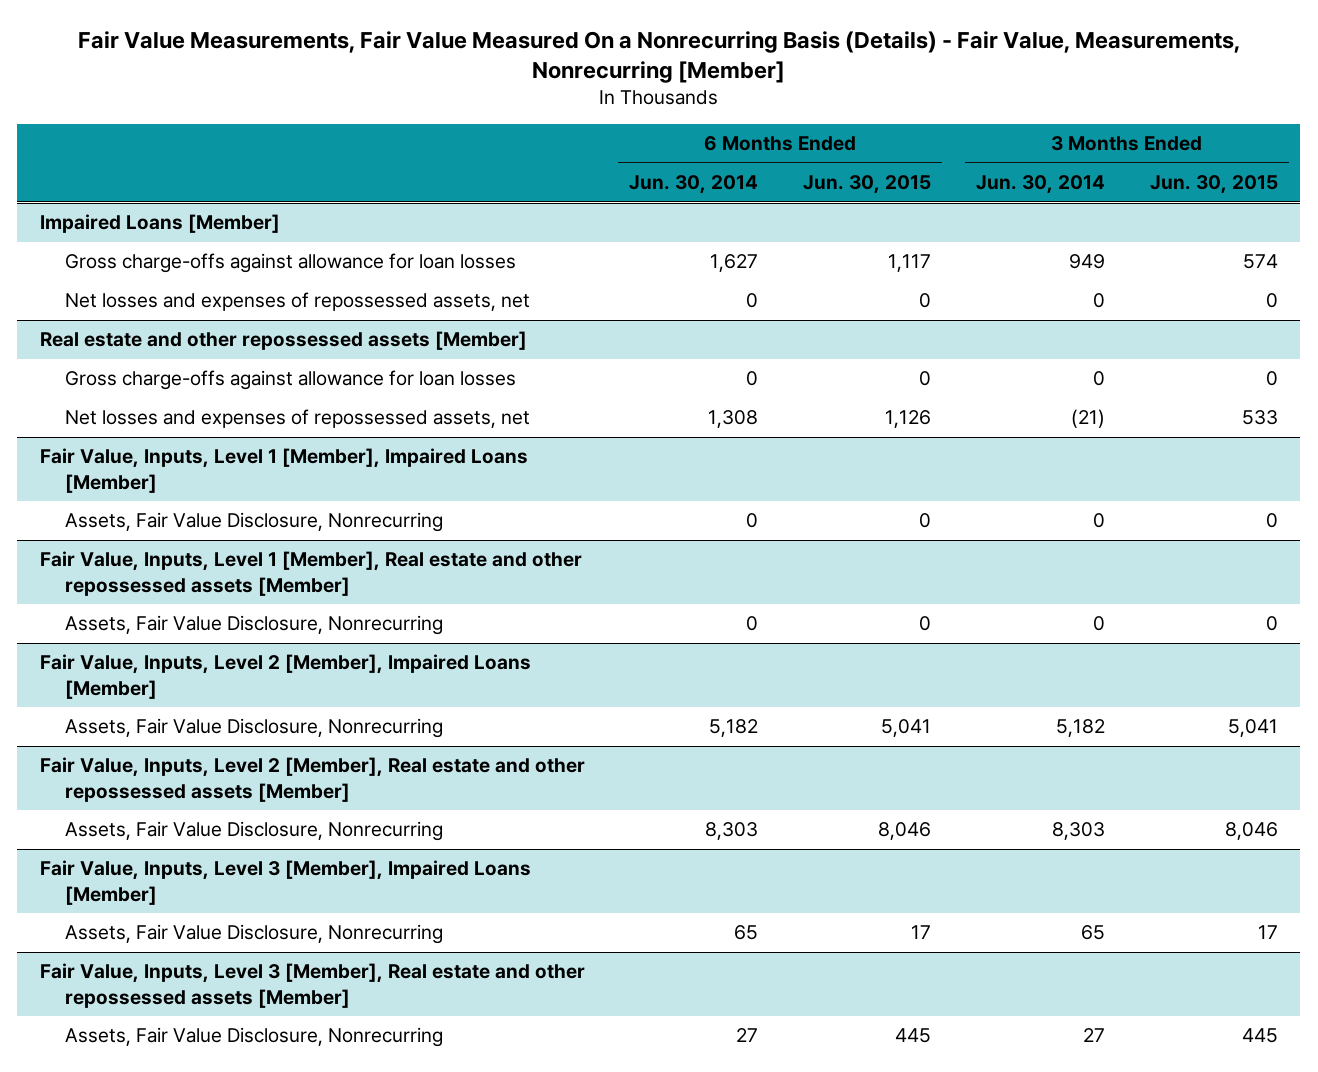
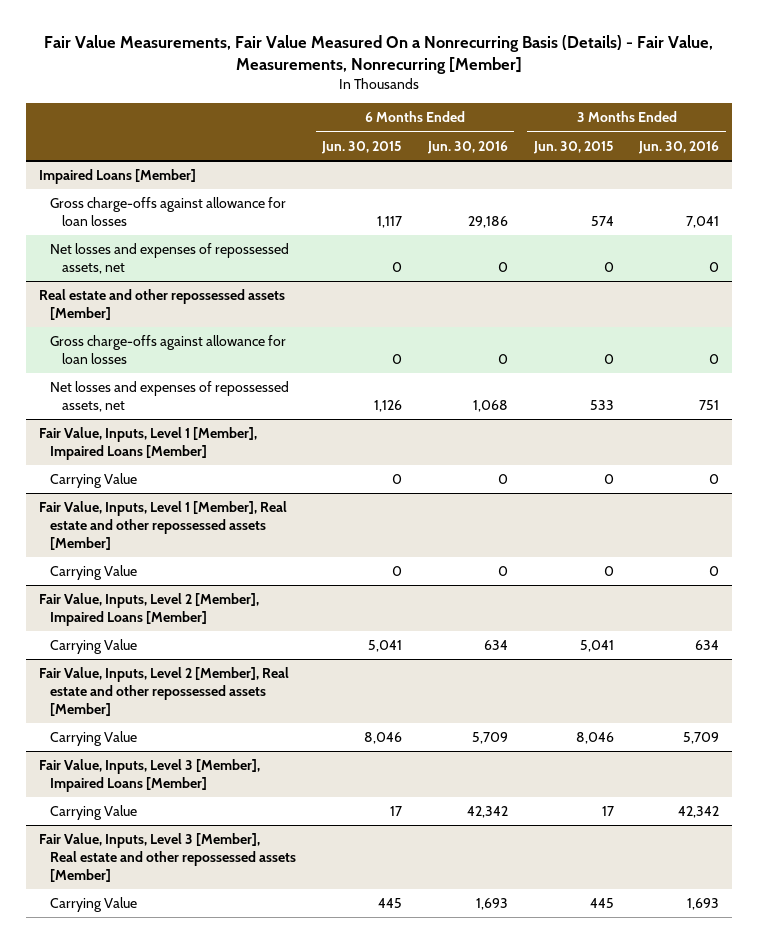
- | 6 Months Ended Jun. 30, 2014 | 6 Months Ended Jun. 30, 2015 | 3 Months Ended Jun. 30, 2014 | 3 Months Ended Jun. 30, 2015
+ | 6 Months Ended Jun. 30, 2015 | 6 Months Ended Jun. 30, 2016 | 3 Months Ended Jun. 30, 2015 | 3 Months Ended Jun. 30, 2016
@ Fair Value, Inputs, Level 1 [Member], Impaired Loans [Member]
- Assets, Fair Value Disclosure, Nonrecurring | 0 | 0 | 0 | 0
+ Carrying Value | 0 | 0 | 0 | 0
@ Fair Value, Inputs, Level 1 [Member], Real estate and other repossessed assets [Member]
- Assets, Fair Value Disclosure, Nonrecurring | 0 | 0 | 0 | 0
+ Carrying Value | 0 | 0 | 0 | 0
@ Fair Value, Inputs, Level 2 [Member], Impaired Loans [Member]
- Assets, Fair Value Disclosure, Nonrecurring | 5,182 | 5,041 | 5,182 | 5,041
+ Carrying Value | 5,041 | 634 | 5,041 | 634
@ Fair Value, Inputs, Level 2 [Member], Real estate and other repossessed assets [Member]
- Assets, Fair Value Disclosure, Nonrecurring | 8,303 | 8,046 | 8,303 | 8,046
+ Carrying Value | 8,046 | 5,709 | 8,046 | 5,709
@ Fair Value, Inputs, Level 3 [Member], Impaired Loans [Member]
- Assets, Fair Value Disclosure, Nonrecurring | 65 | 17 | 65 | 17
+ Carrying Value | 17 | 42,342 | 17 | 42,342
@ Fair Value, Inputs, Level 3 [Member], Real estate and other repossessed assets [Member]
- Assets, Fair Value Disclosure, Nonrecurring | 27 | 445 | 27 | 445
+ Carrying Value | 445 | 1,693 | 445 | 1,693

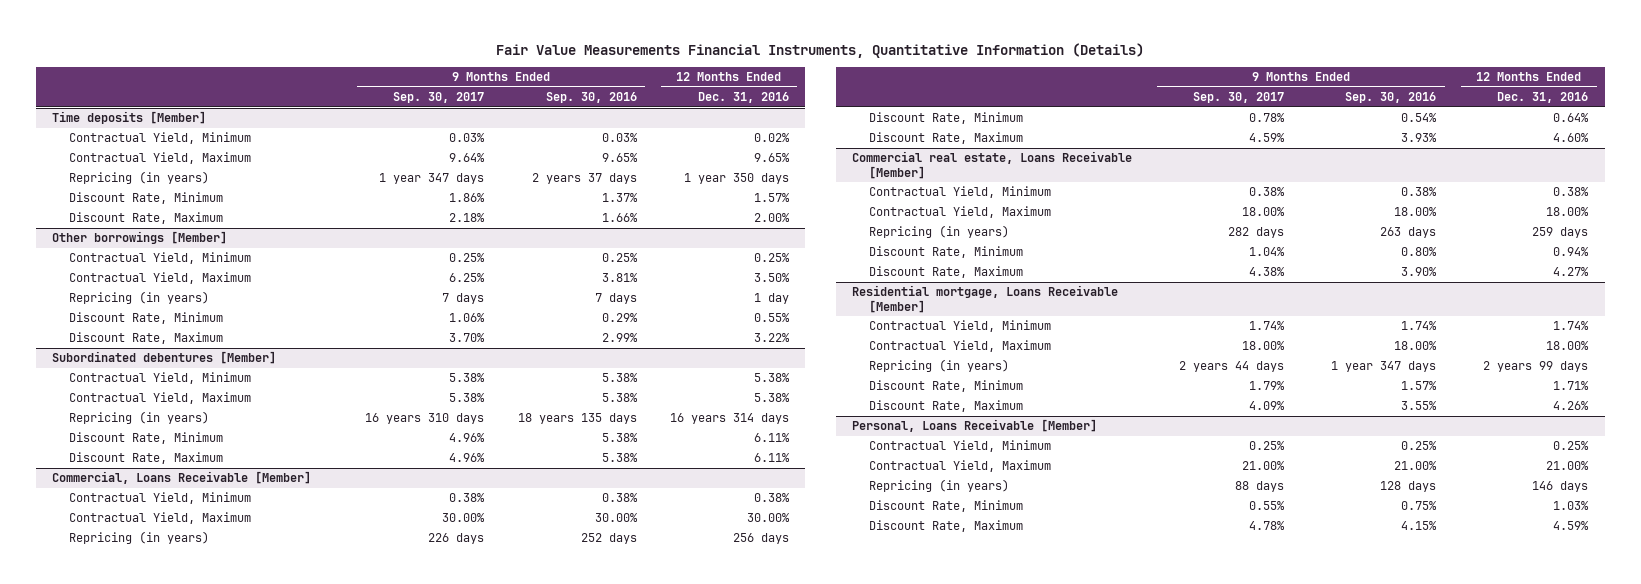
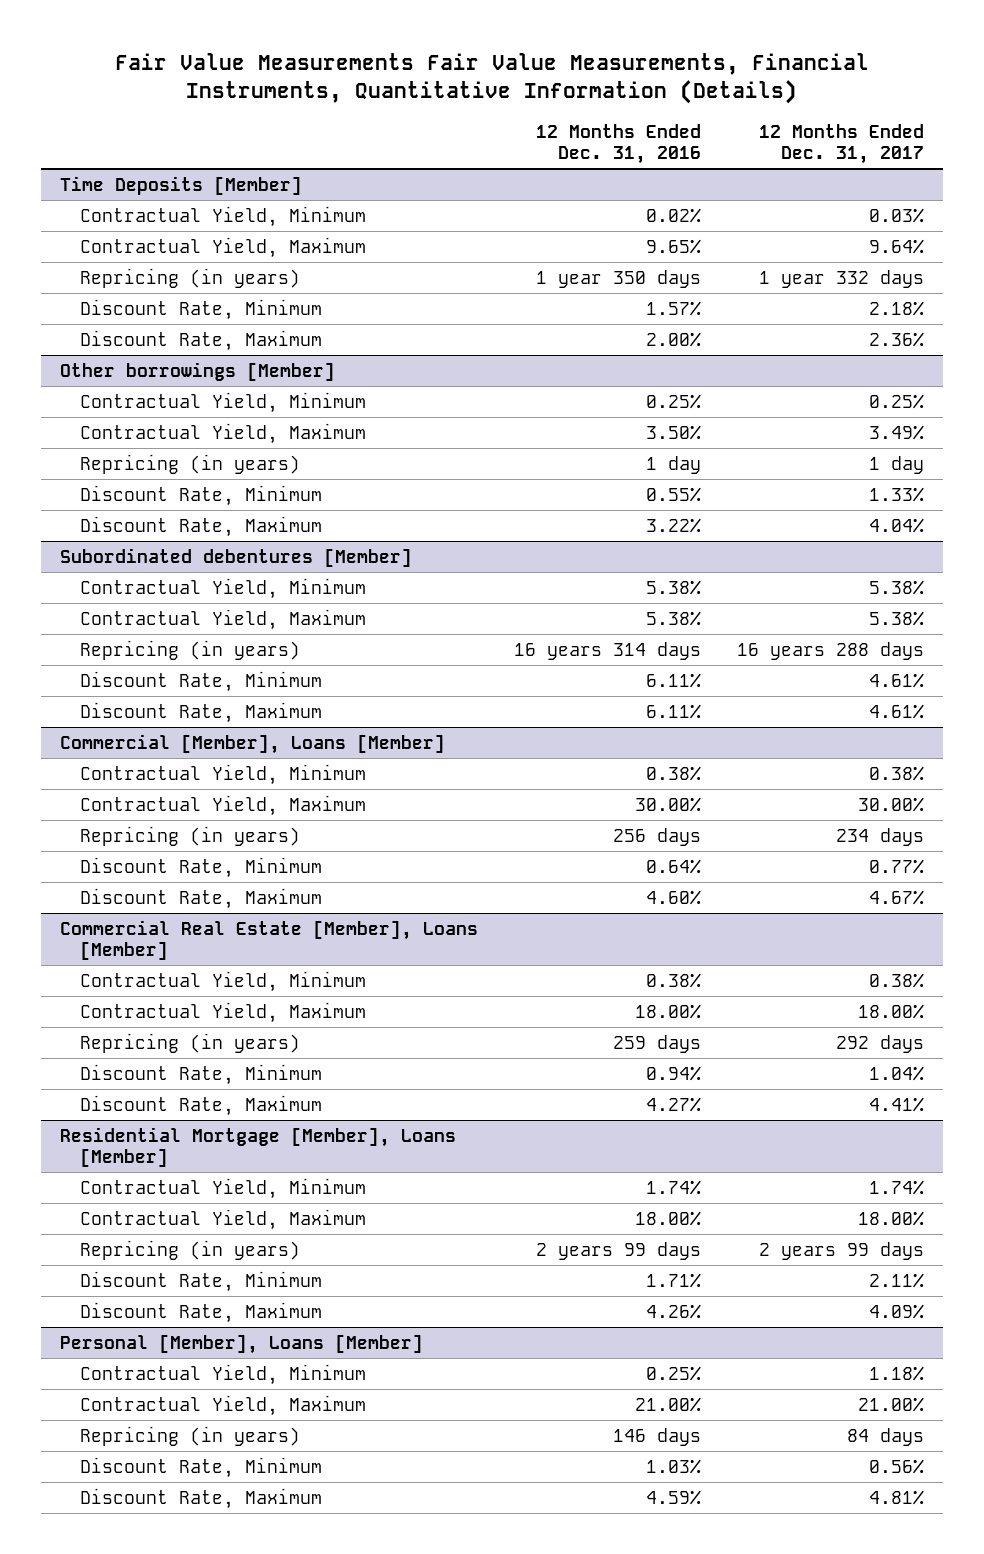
- Fair Value Measurements Financial Instruments, Quantitative Information (Details)
+ Fair Value Measurements Fair Value Measurements, Financial Instruments, Quantitative Information (Details)
- | 9 Months Ended Sep. 30, 2017 | 9 Months Ended Sep. 30, 2016 | 12 Months Ended Dec. 31, 2016
+ | 12 Months Ended Dec. 31, 2016 | 12 Months Ended Dec. 31, 2017
- Time deposits [Member]
+ Time Deposits [Member]
- Commercial, Loans Receivable [Member]
+ Commercial [Member], Loans [Member]
- Commercial real estate, Loans Receivable [Member]
+ Commercial Real Estate [Member], Loans [Member]
- Residential mortgage, Loans Receivable [Member]
+ Residential Mortgage [Member], Loans [Member]
- Personal, Loans Receivable [Member]
+ Personal [Member], Loans [Member]

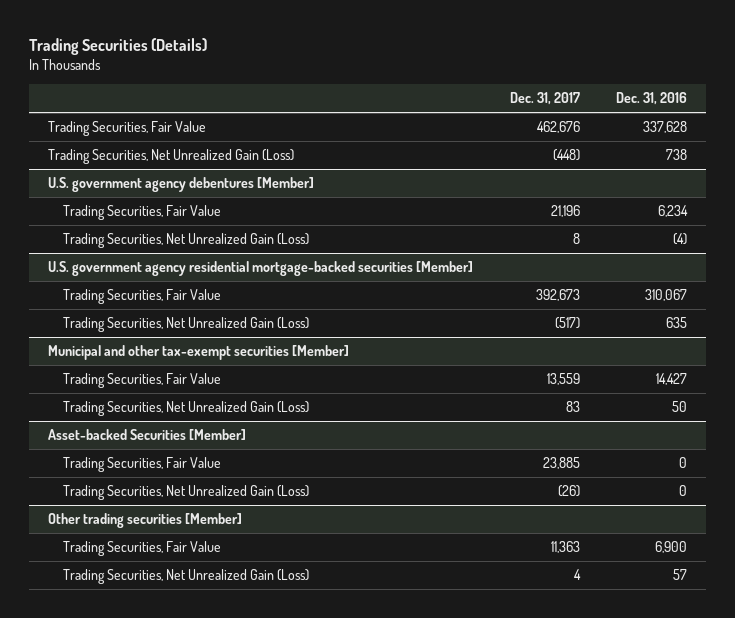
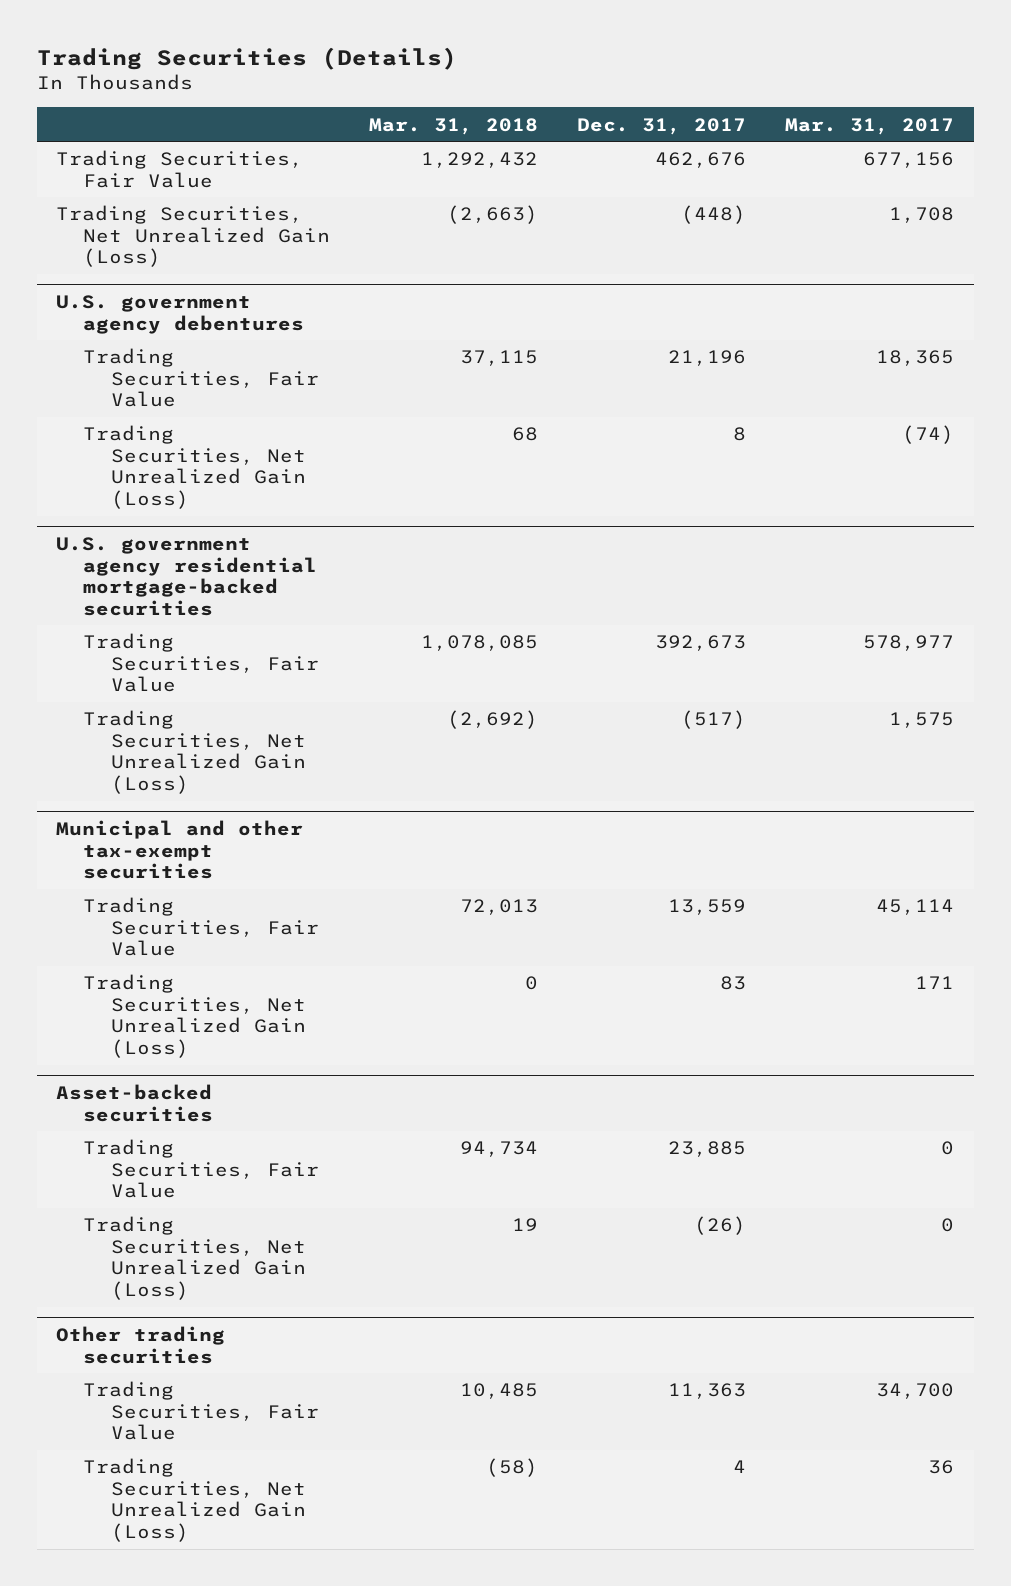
- | Dec. 31, 2017 | Dec. 31, 2016
+ | Mar. 31, 2018 | Dec. 31, 2017 | Mar. 31, 2017
- U.S. government agency debentures [Member]
+ U.S. government agency debentures
- U.S. government agency residential mortgage-backed securities [Member]
+ U.S. government agency residential mortgage-backed securities
- Municipal and other tax-exempt securities [Member]
+ Municipal and other tax-exempt securities
- Asset-backed Securities [Member]
+ Asset-backed securities
- Other trading securities [Member]
+ Other trading securities

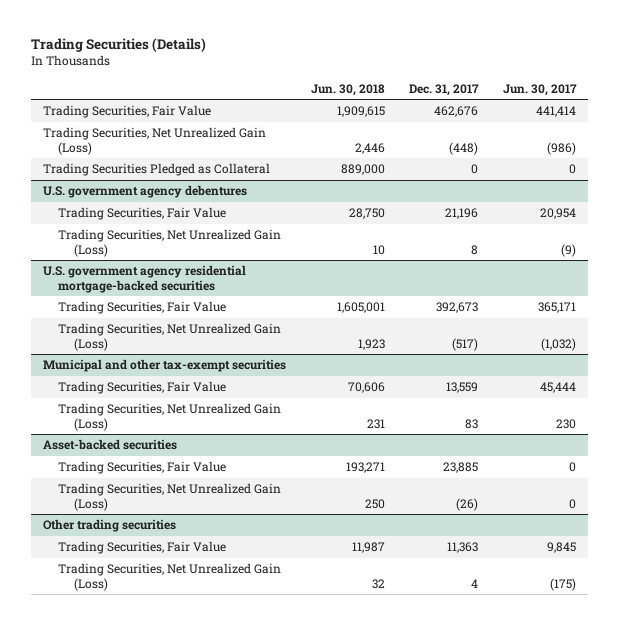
- | Mar. 31, 2018 | Dec. 31, 2017 | Mar. 31, 2017
+ | Jun. 30, 2018 | Dec. 31, 2017 | Jun. 30, 2017
+ Trading Securities Pledged as Collateral | 889,000 | 0 | 0

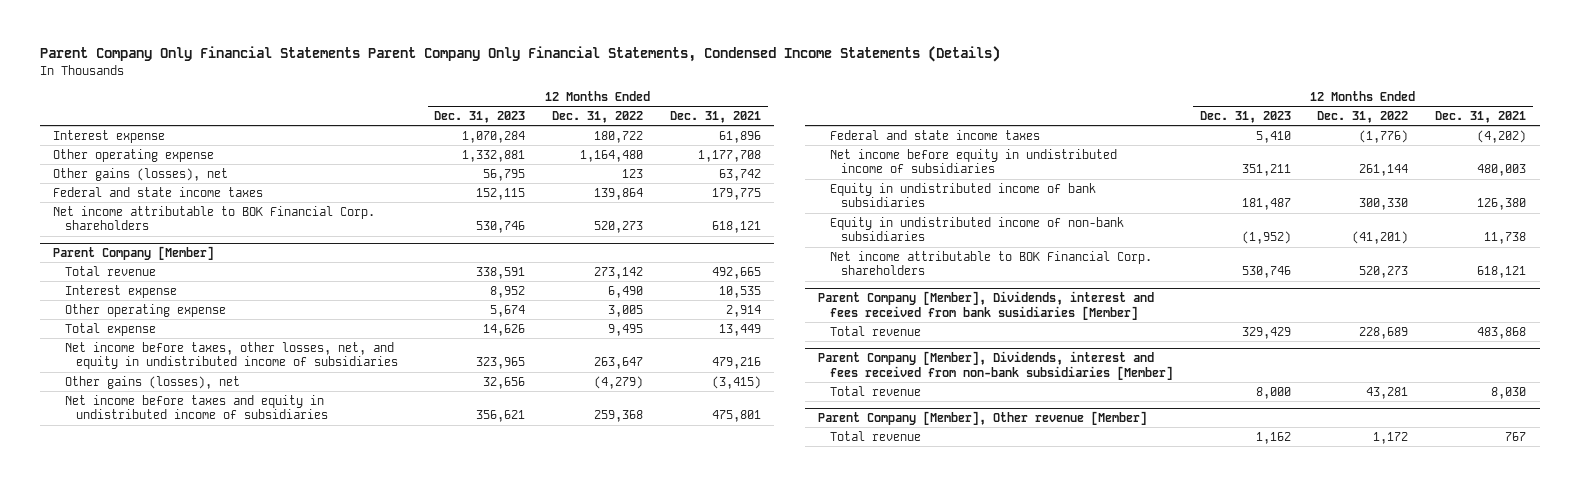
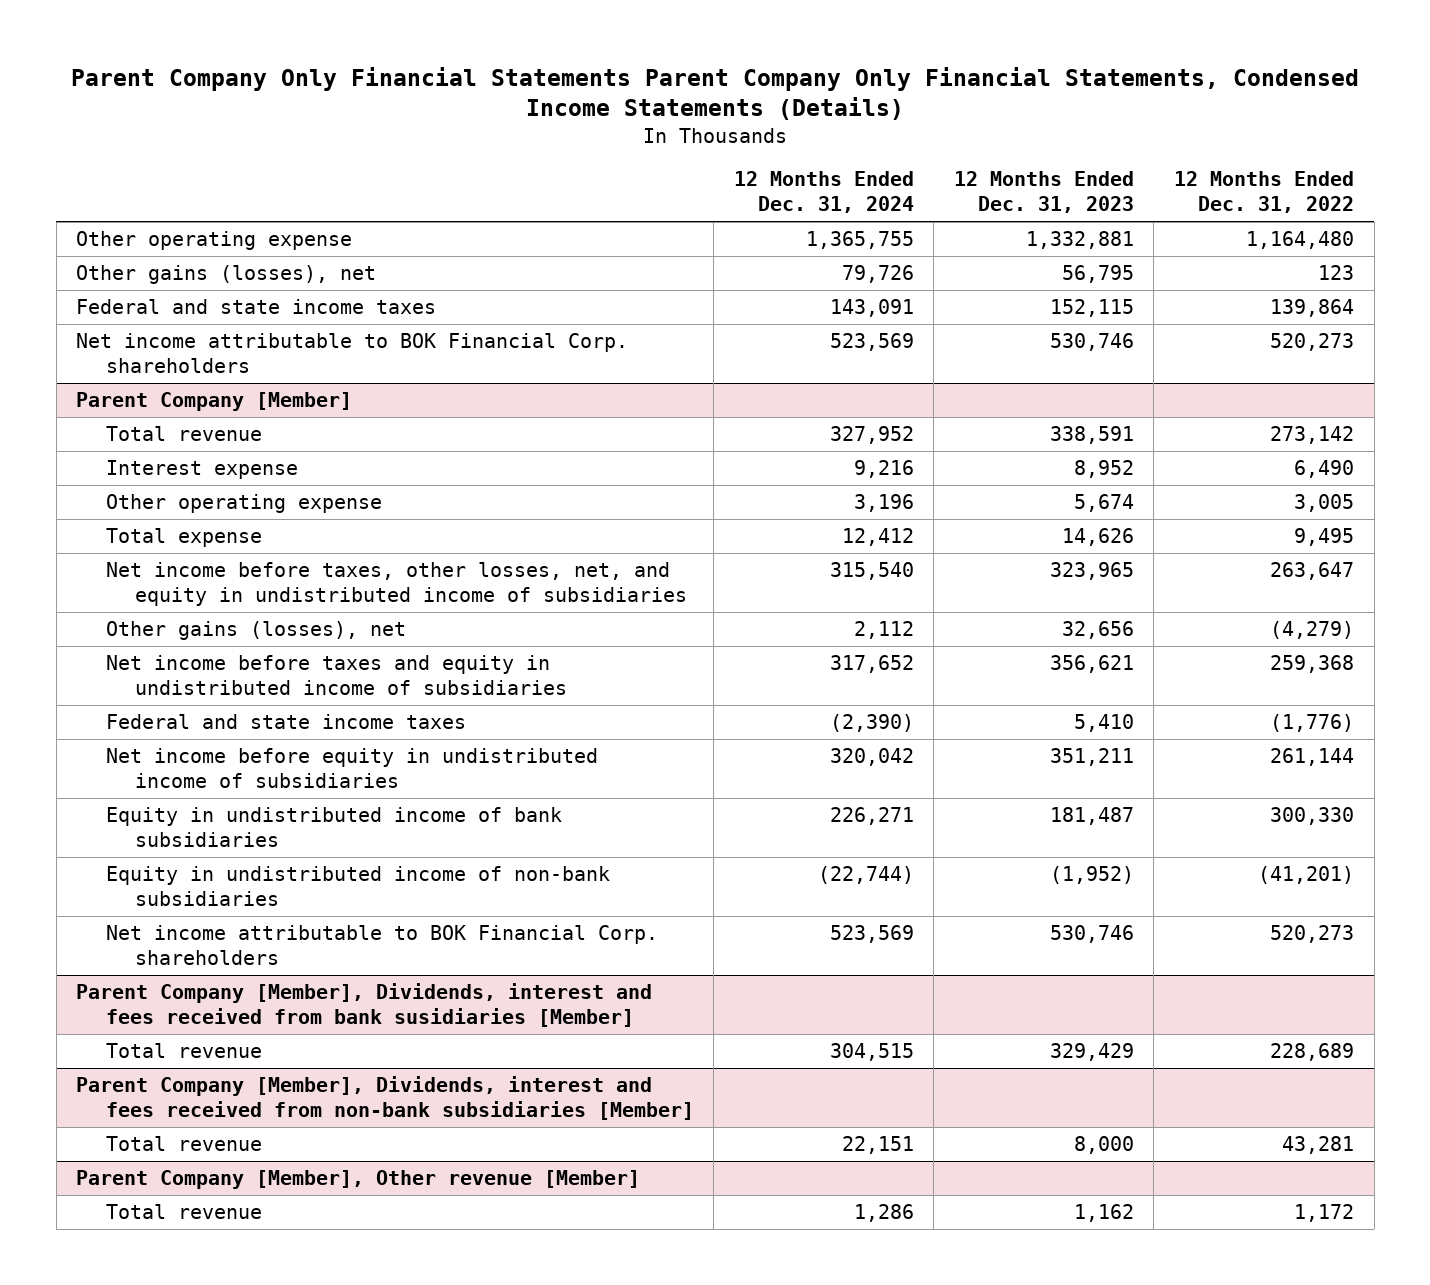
- | 12 Months Ended Dec. 31, 2023 | 12 Months Ended Dec. 31, 2022 | 12 Months Ended Dec. 31, 2021
+ | 12 Months Ended Dec. 31, 2024 | 12 Months Ended Dec. 31, 2023 | 12 Months Ended Dec. 31, 2022
- Interest expense | 1,070,284 | 180,722 | 61,896

